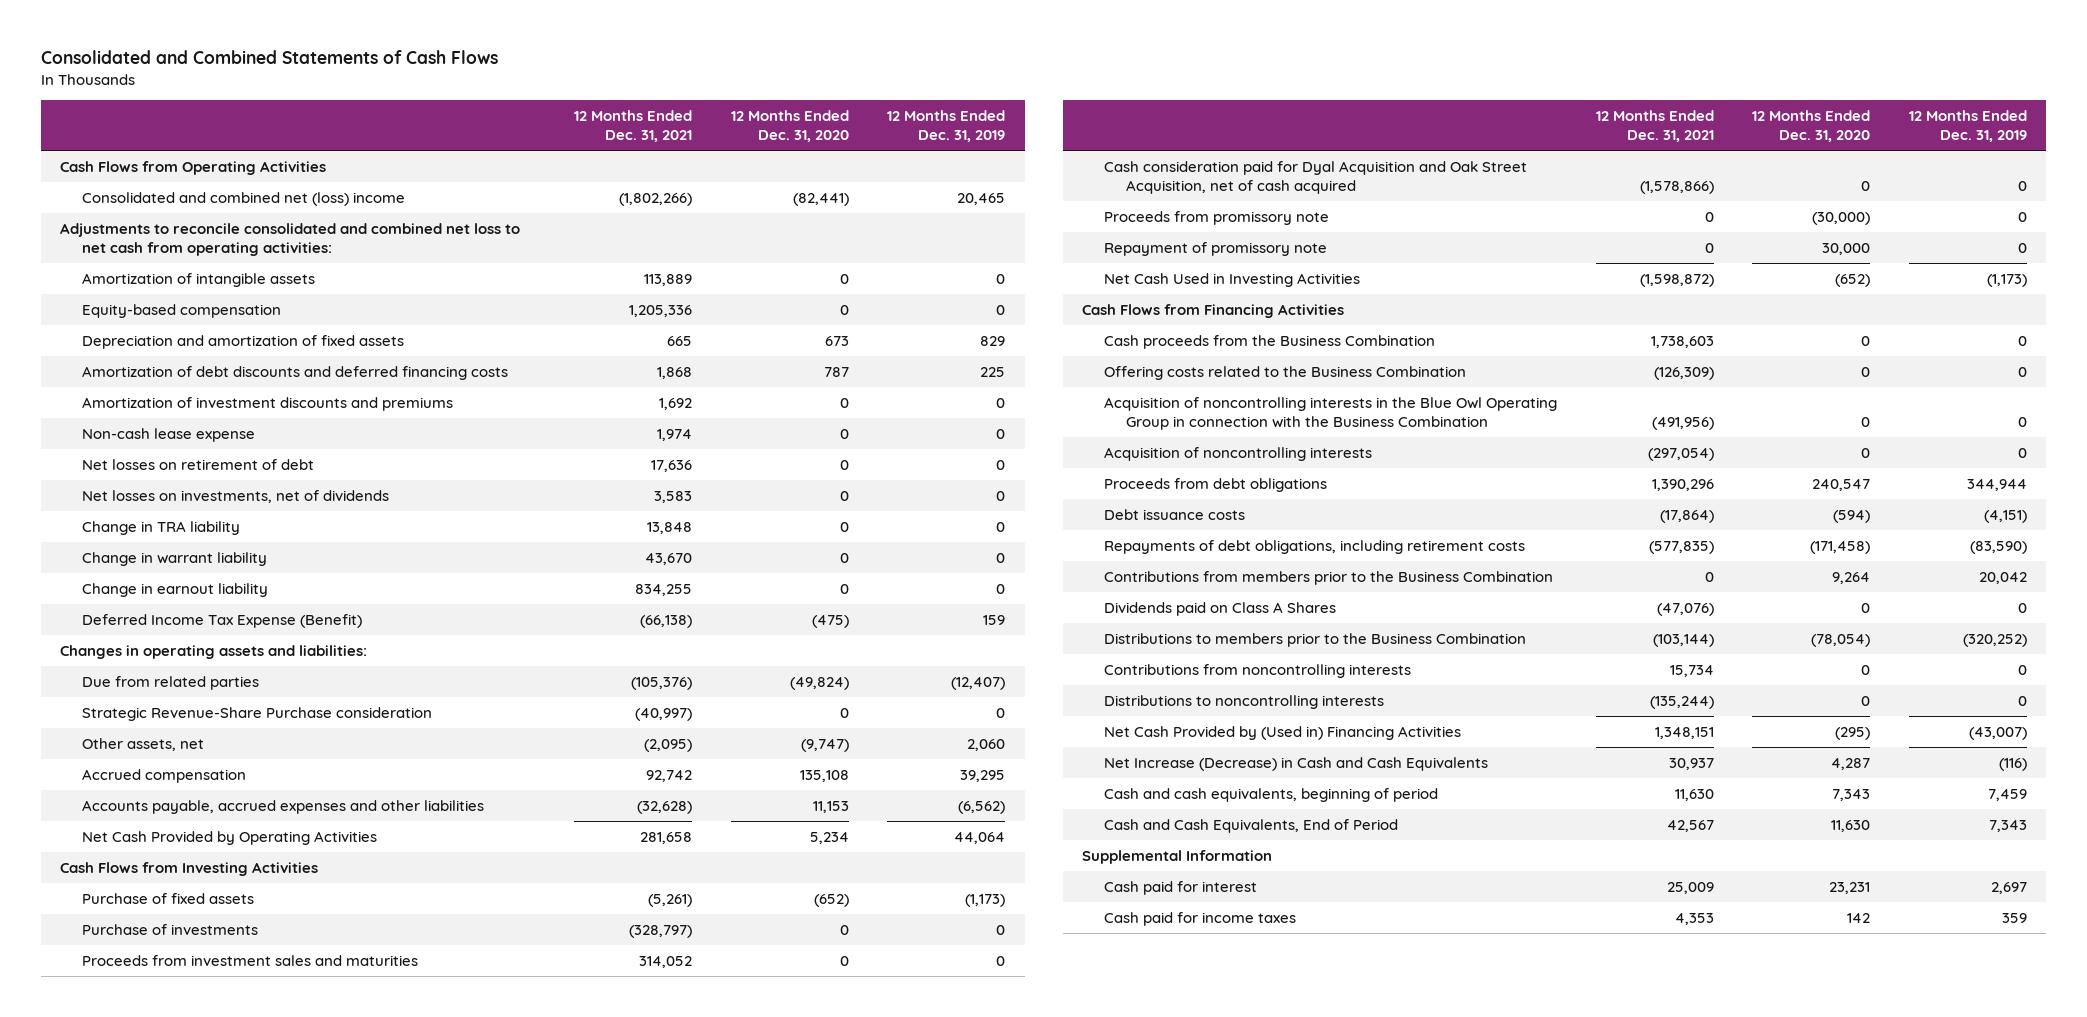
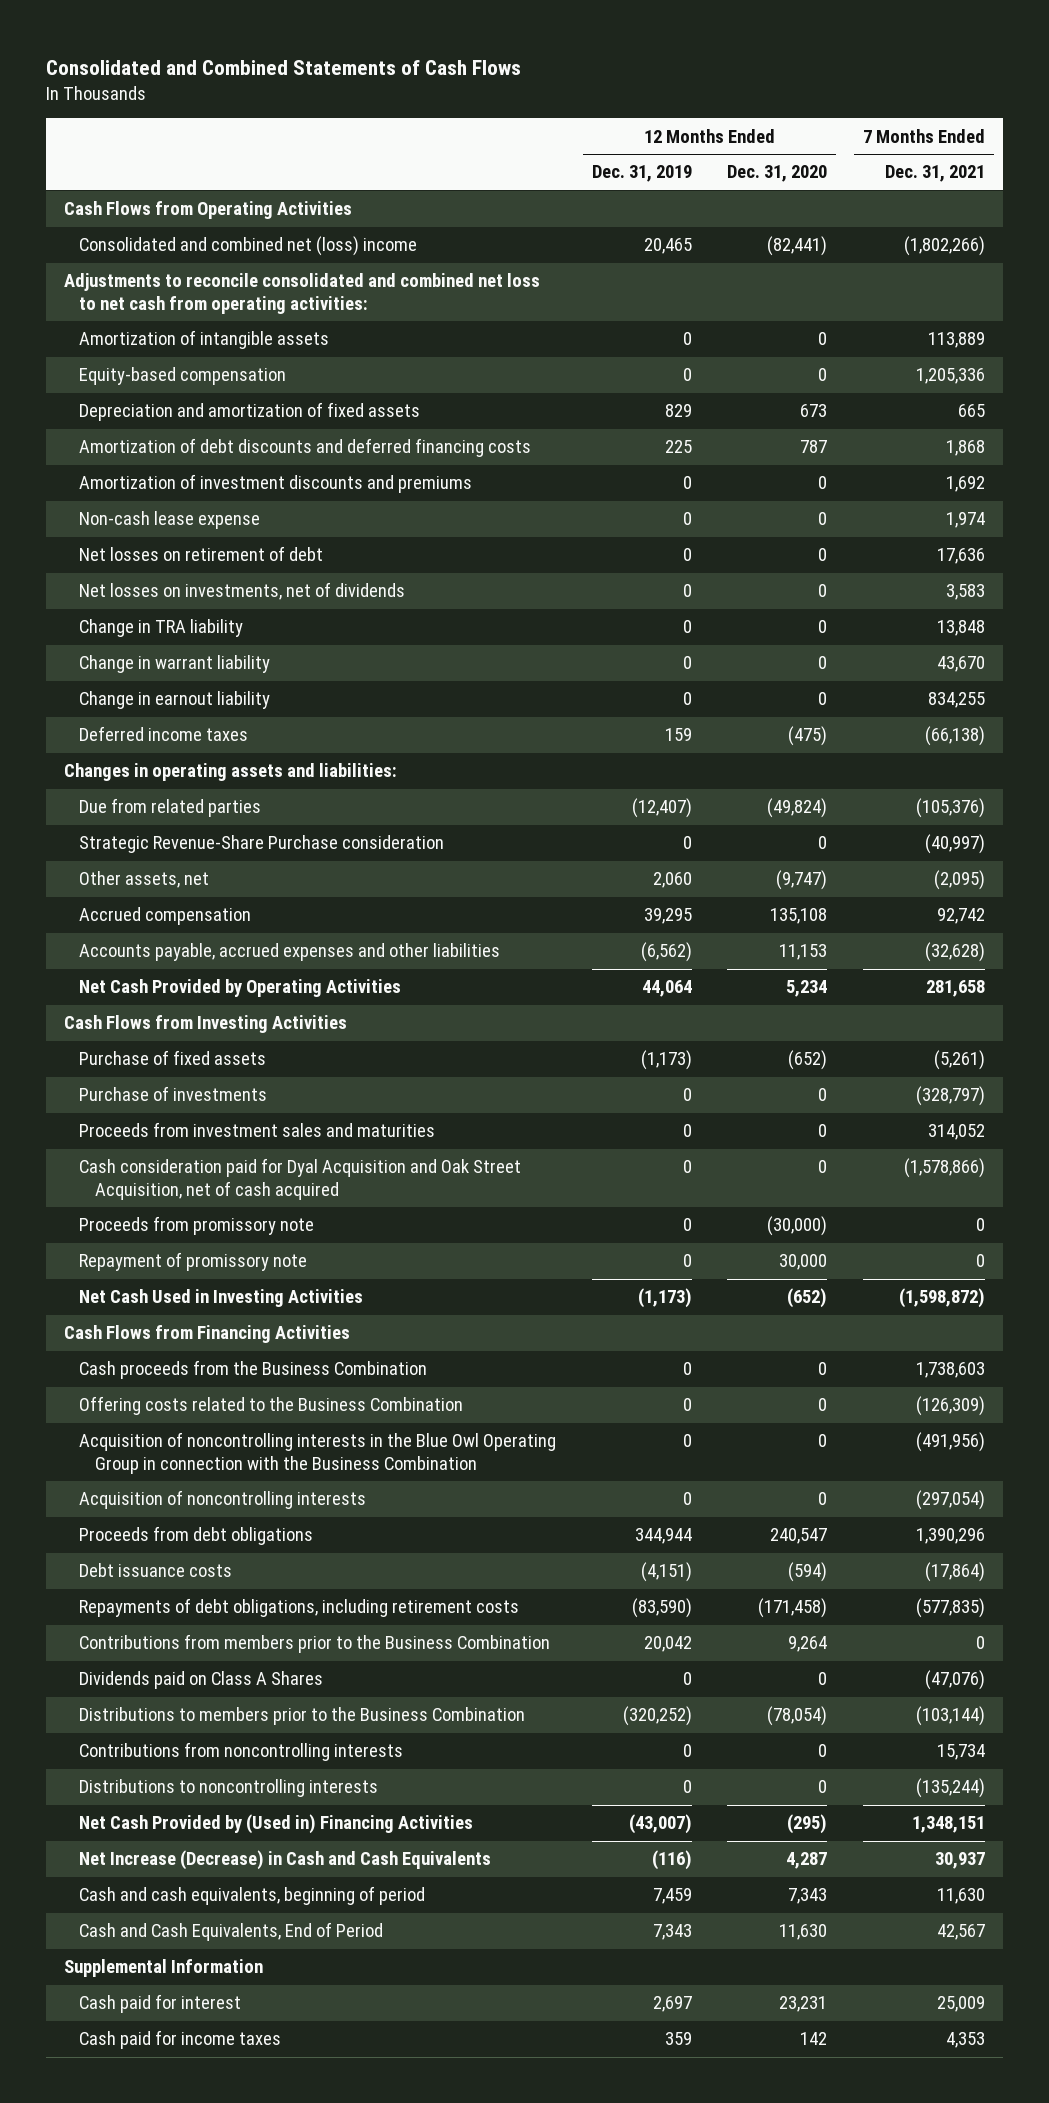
- | 12 Months Ended Dec. 31, 2021 | 12 Months Ended Dec. 31, 2020 | 12 Months Ended Dec. 31, 2019
+ | 12 Months Ended Dec. 31, 2019 | 12 Months Ended Dec. 31, 2020 | 7 Months Ended Dec. 31, 2021
- Deferred Income Tax Expense (Benefit) | (66,138) | (475) | 159
+ Deferred income taxes | 159 | (475) | (66,138)

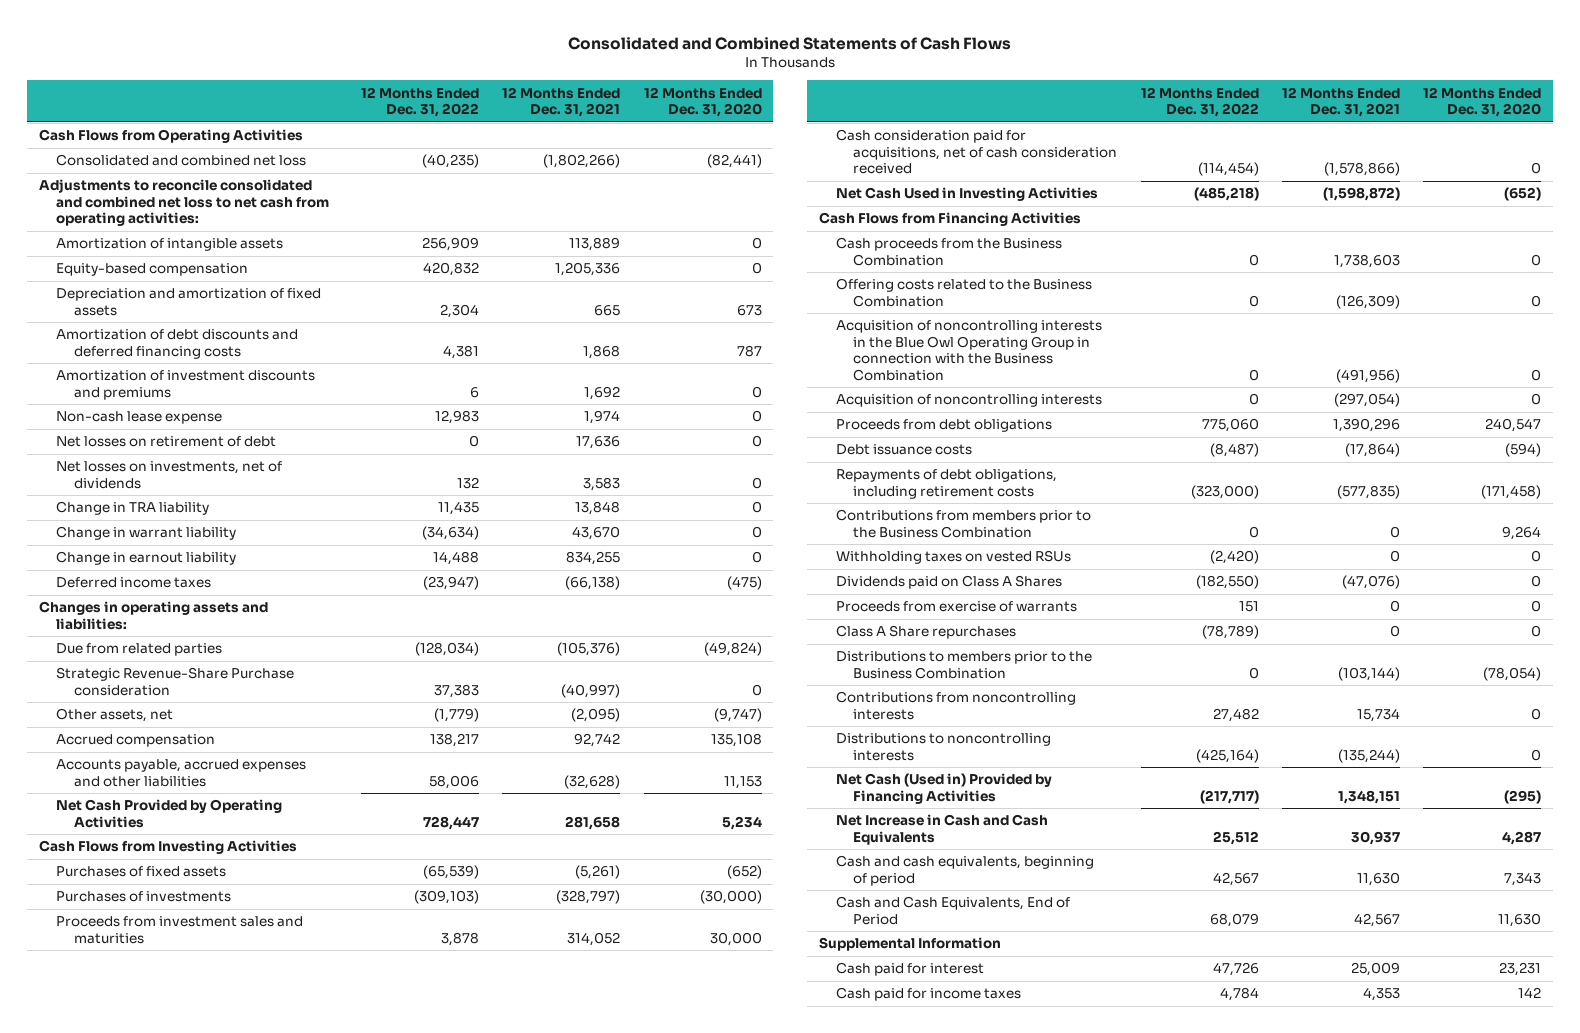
- | 12 Months Ended Dec. 31, 2019 | 12 Months Ended Dec. 31, 2020 | 7 Months Ended Dec. 31, 2021
+ | 12 Months Ended Dec. 31, 2022 | 12 Months Ended Dec. 31, 2021 | 12 Months Ended Dec. 31, 2020
- Consolidated and combined net (loss) income | 20,465 | (82,441) | (1,802,266)
+ Consolidated and combined net loss | (40,235) | (1,802,266) | (82,441)
- Purchase of fixed assets | (1,173) | (652) | (5,261)
- Purchase of investments | 0 | 0 | (328,797)
- Proceeds from investment sales and maturities | 0 | 0 | 314,052
- Cash consideration paid for Dyal Acquisition and Oak Street Acquisition, net of cash acquired | 0 | 0 | (1,578,866)
- Proceeds from promissory note | 0 | (30,000) | 0
- Repayment of promissory note | 0 | 30,000 | 0
+ Purchases of fixed assets | (65,539) | (5,261) | (652)
+ Purchases of investments | (309,103) | (328,797) | (30,000)
+ Proceeds from investment sales and maturities | 3,878 | 314,052 | 30,000
+ Cash consideration paid for acquisitions, net of cash consideration received | (114,454) | (1,578,866) | 0
+ Withholding taxes on vested RSUs | (2,420) | 0 | 0
+ Proceeds from exercise of warrants | 151 | 0 | 0
+ Class A Share repurchases | (78,789) | 0 | 0
- Net Cash Provided by (Used in) Financing Activities | (43,007) | (295) | 1,348,151
- Net Increase (Decrease) in Cash and Cash Equivalents | (116) | 4,287 | 30,937
+ Net Cash (Used in) Provided by Financing Activities | (217,717) | 1,348,151 | (295)
+ Net Increase in Cash and Cash Equivalents | 25,512 | 30,937 | 4,287

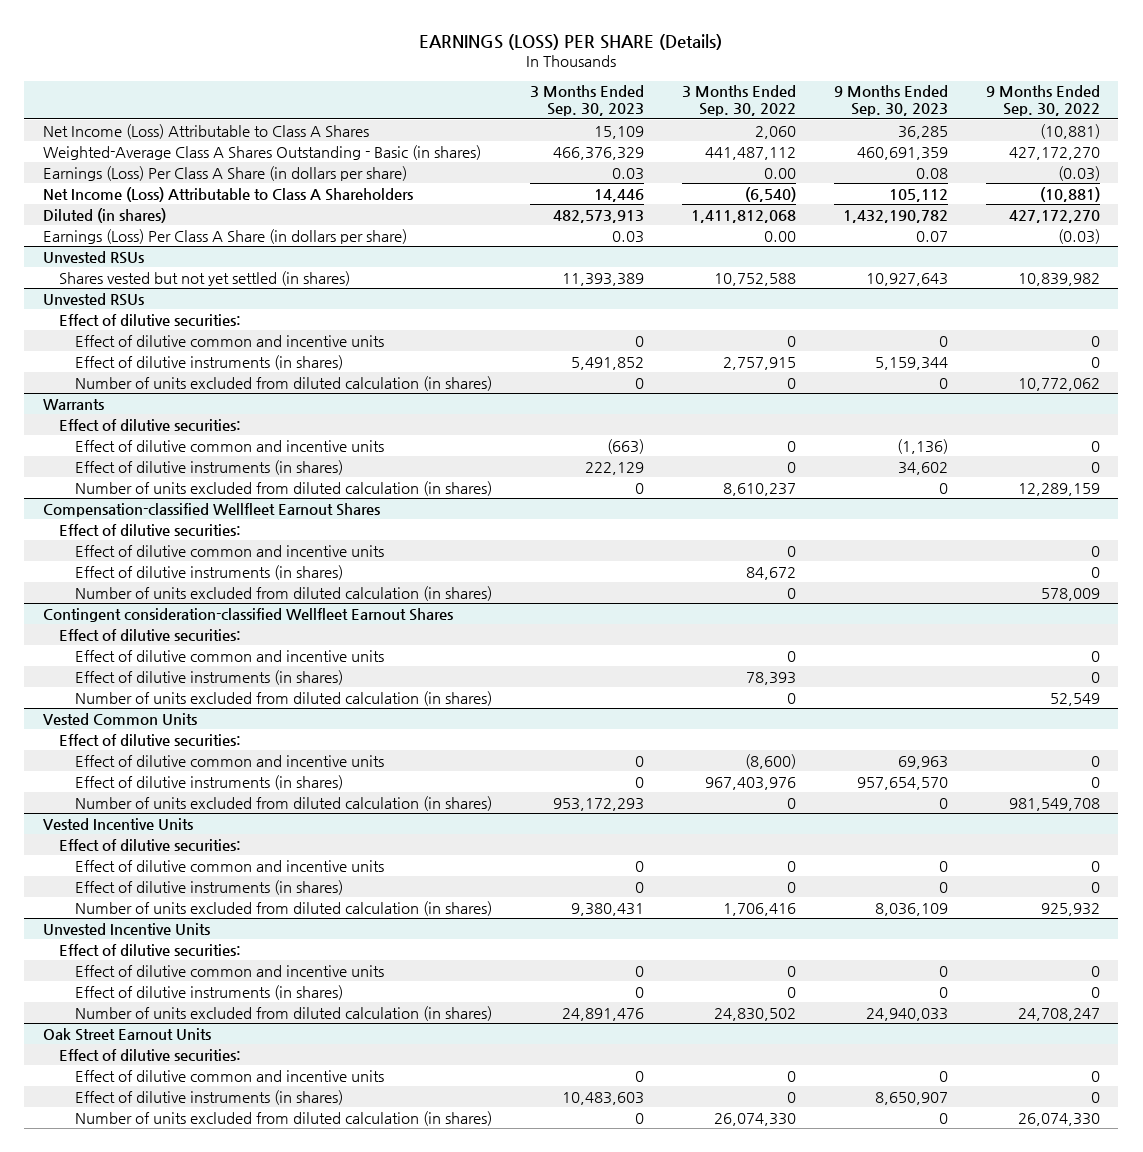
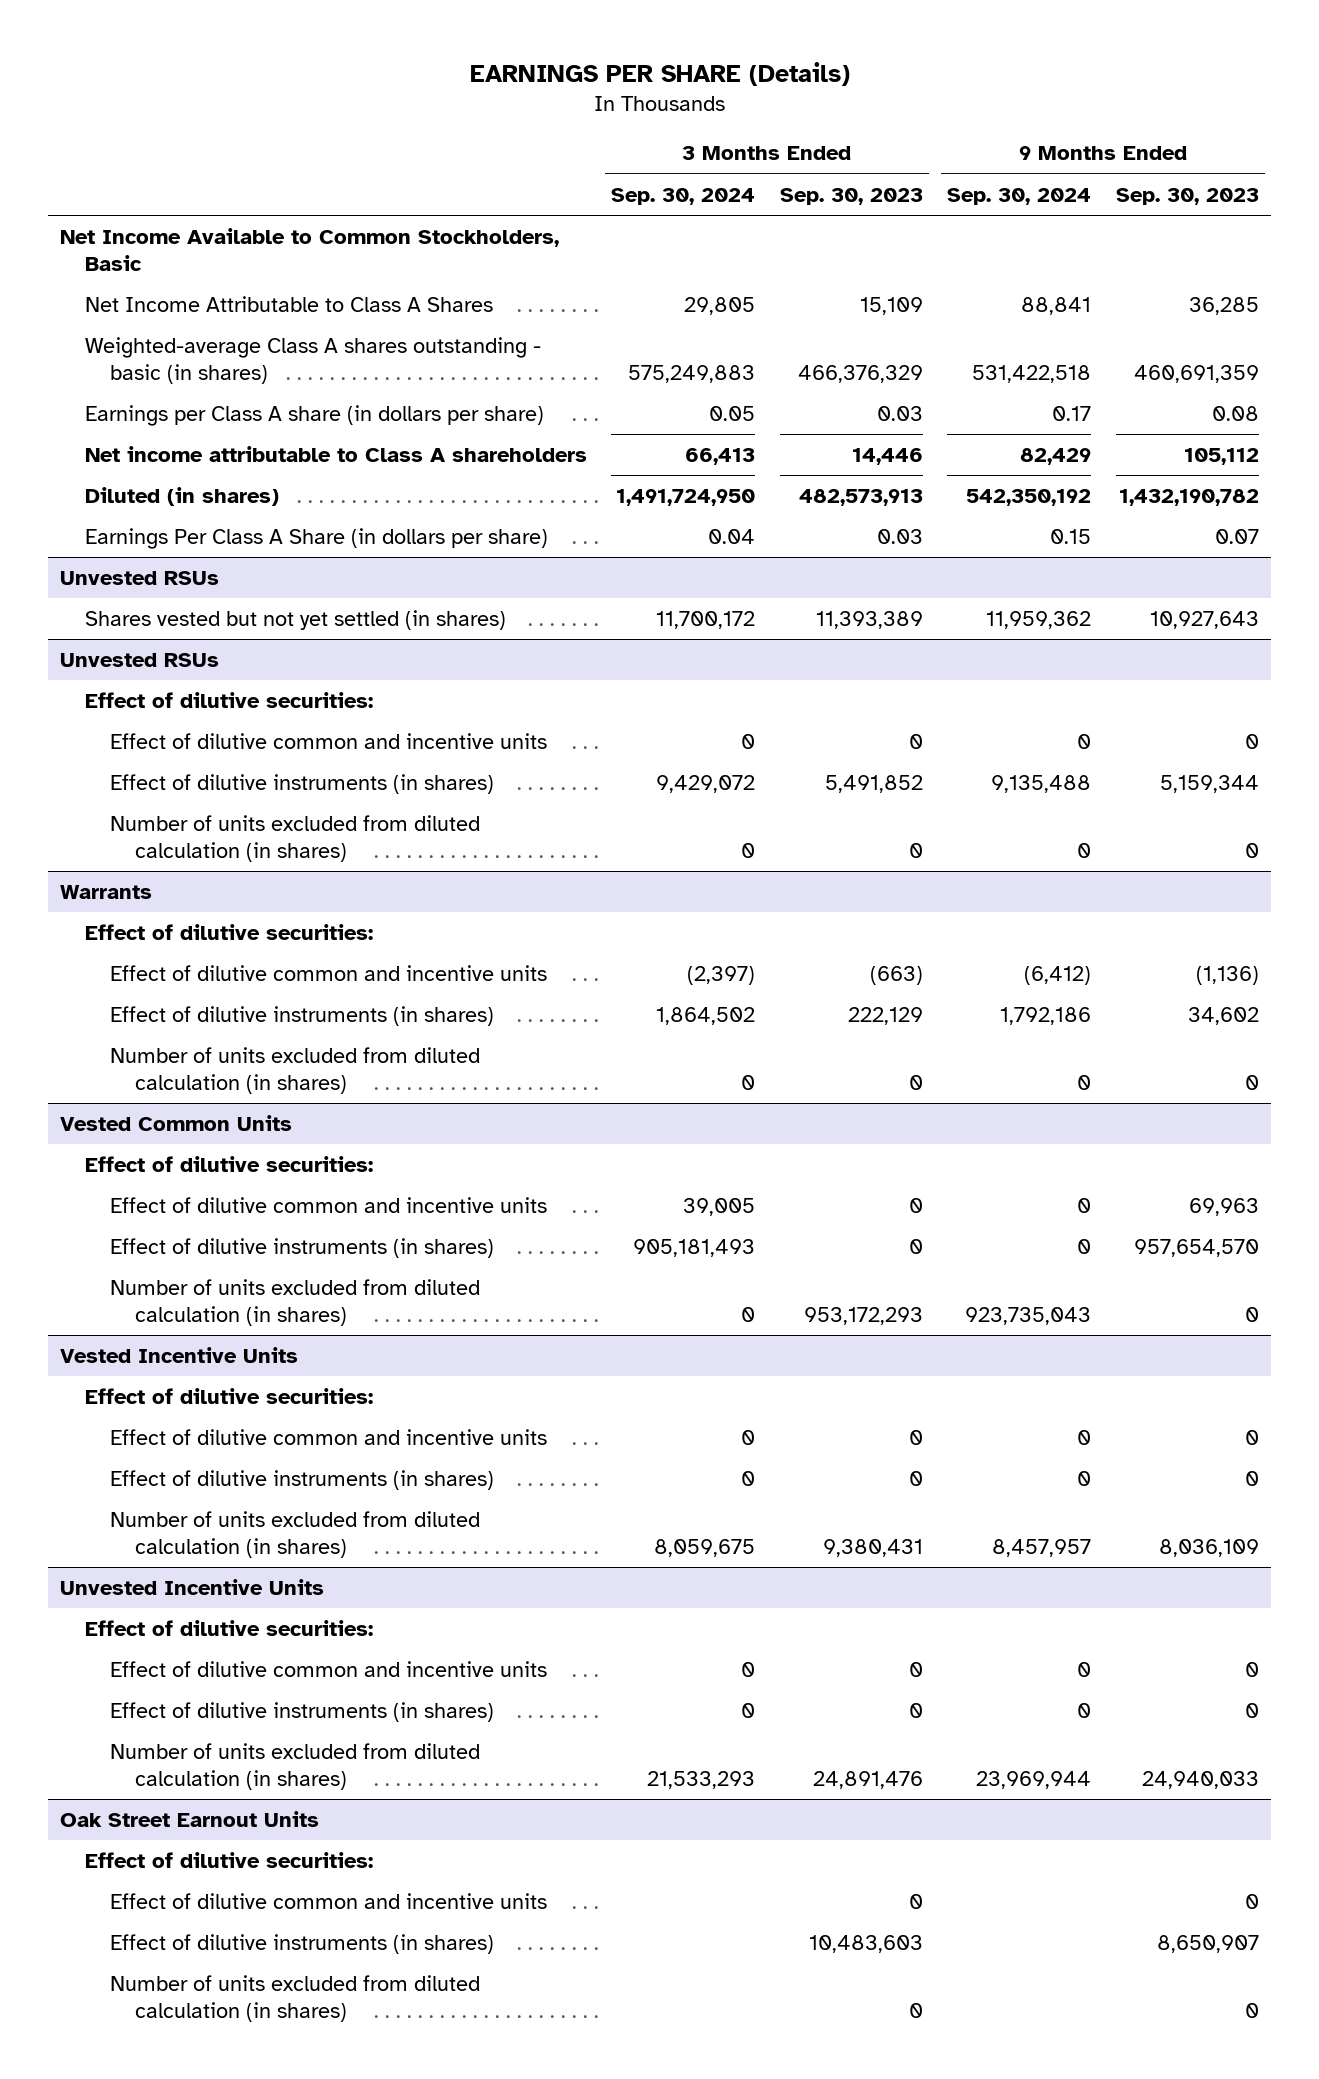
- EARNINGS (LOSS) PER SHARE (Details)
+ EARNINGS PER SHARE (Details)
- | 3 Months Ended Sep. 30, 2023 | 3 Months Ended Sep. 30, 2022 | 9 Months Ended Sep. 30, 2023 | 9 Months Ended Sep. 30, 2022
+ | 3 Months Ended Sep. 30, 2024 | 3 Months Ended Sep. 30, 2023 | 9 Months Ended Sep. 30, 2024 | 9 Months Ended Sep. 30, 2023
- Net Income (Loss) Attributable to Class A Shares | 15,109 | 2,060 | 36,285 | (10,881)
- Weighted-Average Class A Shares Outstanding - Basic (in shares) | 466,376,329 | 441,487,112 | 460,691,359 | 427,172,270
- Earnings (Loss) Per Class A Share (in dollars per share) | 0.03 | 0.00 | 0.08 | (0.03)
- Net Income (Loss) Attributable to Class A Shareholders | 14,446 | (6,540) | 105,112 | (10,881)
+ Net Income Available to Common Stockholders, Basic
+ Net Income Attributable to Class A Shares | 29,805 | 15,109 | 88,841 | 36,285
+ Weighted-average Class A shares outstanding - basic (in shares) | 575,249,883 | 466,376,329 | 531,422,518 | 460,691,359
+ Earnings per Class A share (in dollars per share) | 0.05 | 0.03 | 0.17 | 0.08
+ Net income attributable to Class A shareholders | 66,413 | 14,446 | 82,429 | 105,112
- Earnings (Loss) Per Class A Share (in dollars per share) | 0.03 | 0.00 | 0.07 | (0.03)
+ Earnings Per Class A Share (in dollars per share) | 0.04 | 0.03 | 0.15 | 0.07
- Compensation-classified Wellfleet Earnout Shares
- Effect of dilutive securities:
- Effect of dilutive common and incentive units | | 0 | | 0
- Effect of dilutive instruments (in shares) | | 84,672 | | 0
- Number of units excluded from diluted calculation (in shares) | | 0 | | 578,009
- Contingent consideration-classified Wellfleet Earnout Shares
- Effect of dilutive securities:
- Effect of dilutive common and incentive units | | 0 | | 0
- Effect of dilutive instruments (in shares) | | 78,393 | | 0
- Number of units excluded from diluted calculation (in shares) | | 0 | | 52,549

